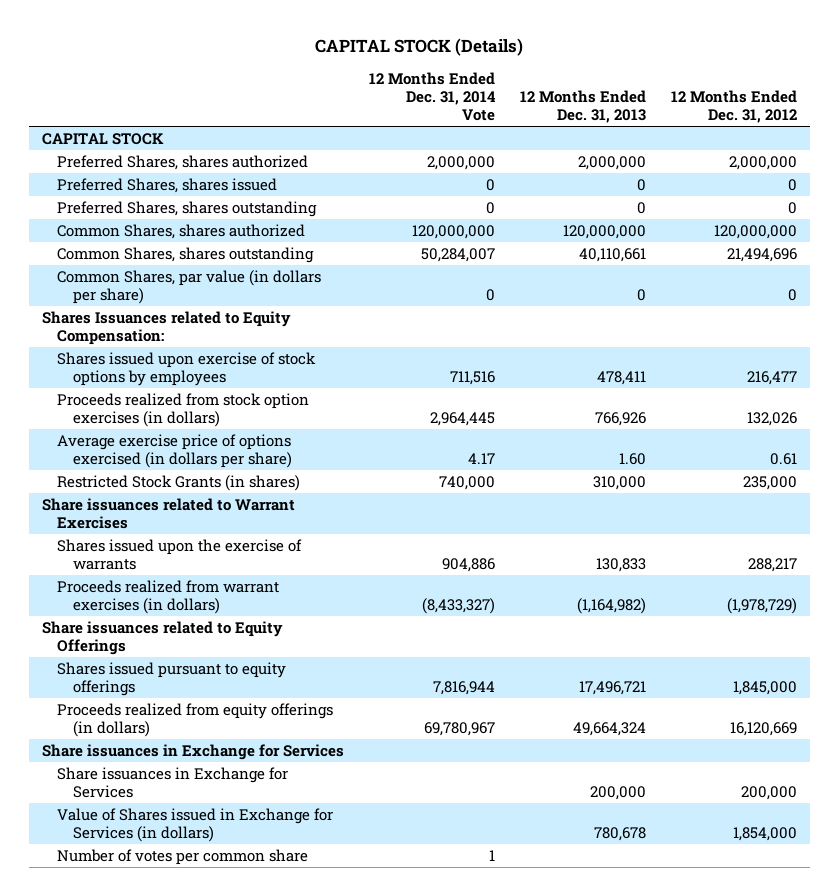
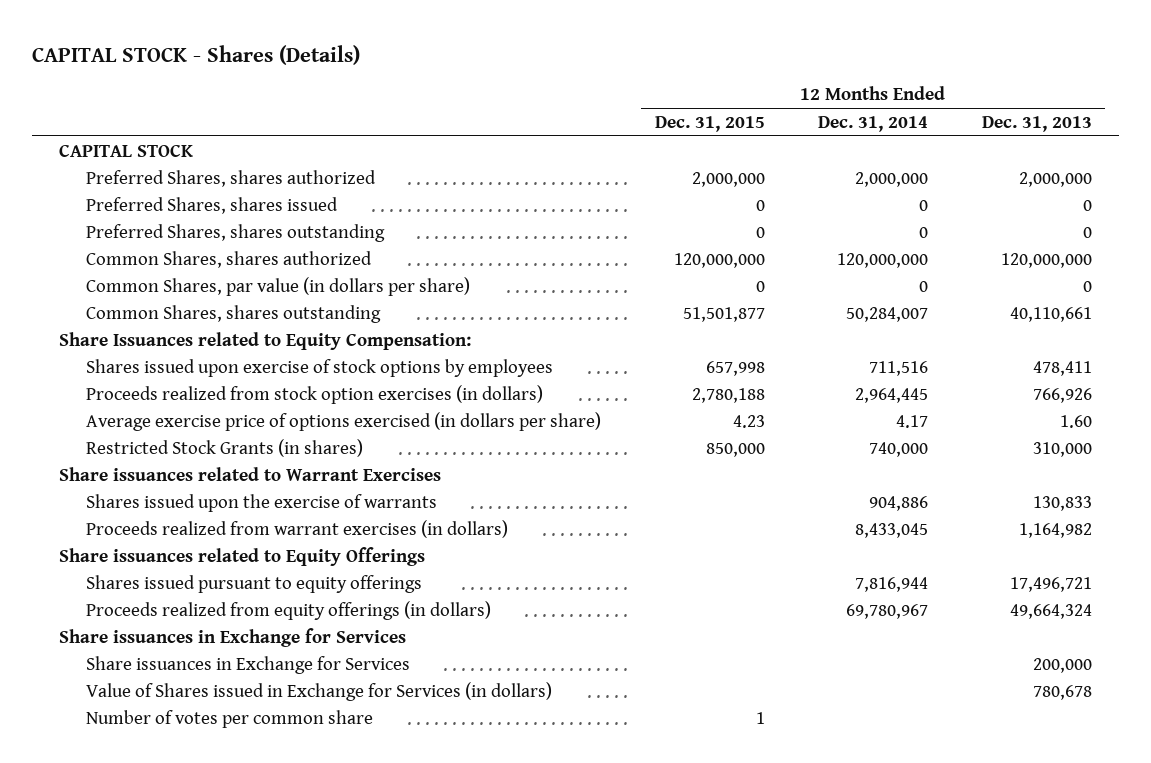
- CAPITAL STOCK (Details)
+ CAPITAL STOCK - Shares (Details)
- | 12 Months Ended Dec. 31, 2014 Vote | 12 Months Ended Dec. 31, 2013 | 12 Months Ended Dec. 31, 2012
+ | 12 Months Ended Dec. 31, 2015 | 12 Months Ended Dec. 31, 2014 | 12 Months Ended Dec. 31, 2013
- Shares Issuances related to Equity Compensation:
moved down: Common Shares, shares outstanding | 51,501,877 | 50,284,007 | 40,110,661
+ Share Issuances related to Equity Compensation:
- Proceeds realized from warrant exercises (in dollars) | (8,433,327) | (1,164,982) | (1,978,729)
+ Proceeds realized from warrant exercises (in dollars) | | 8,433,045 | 1,164,982

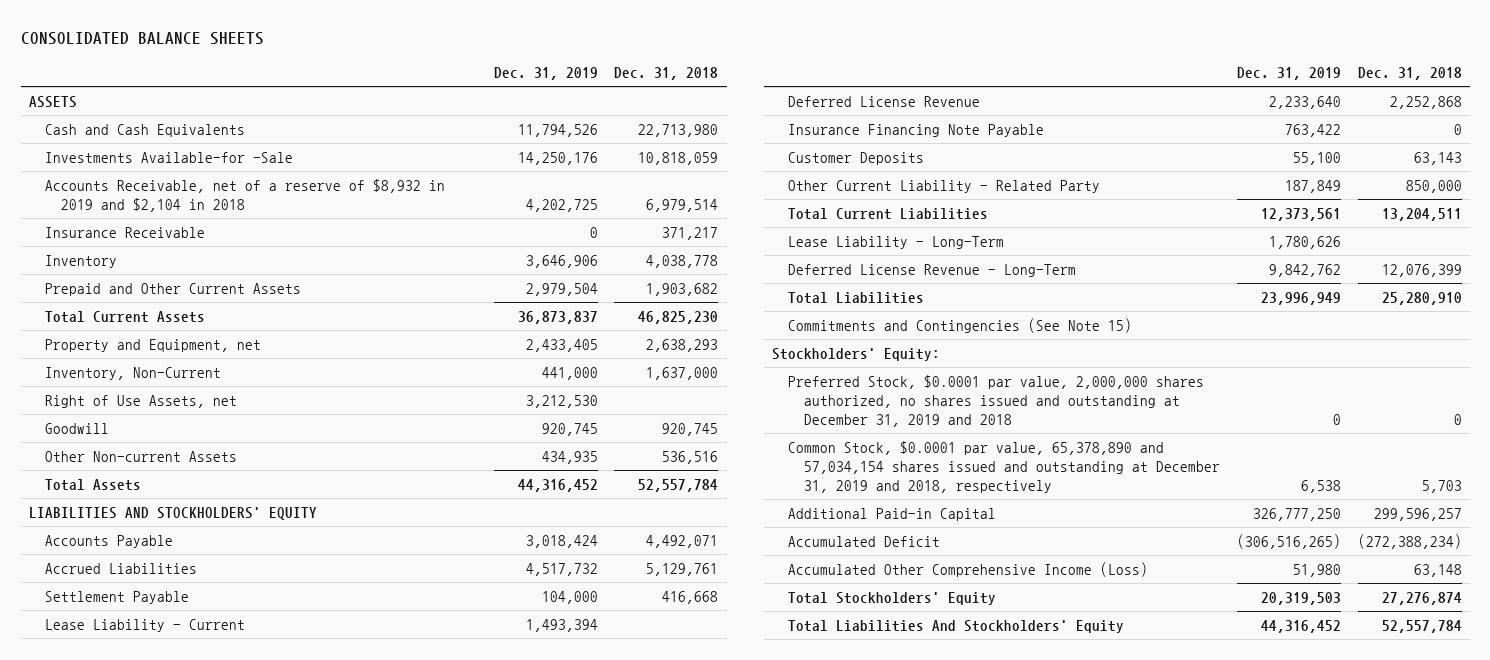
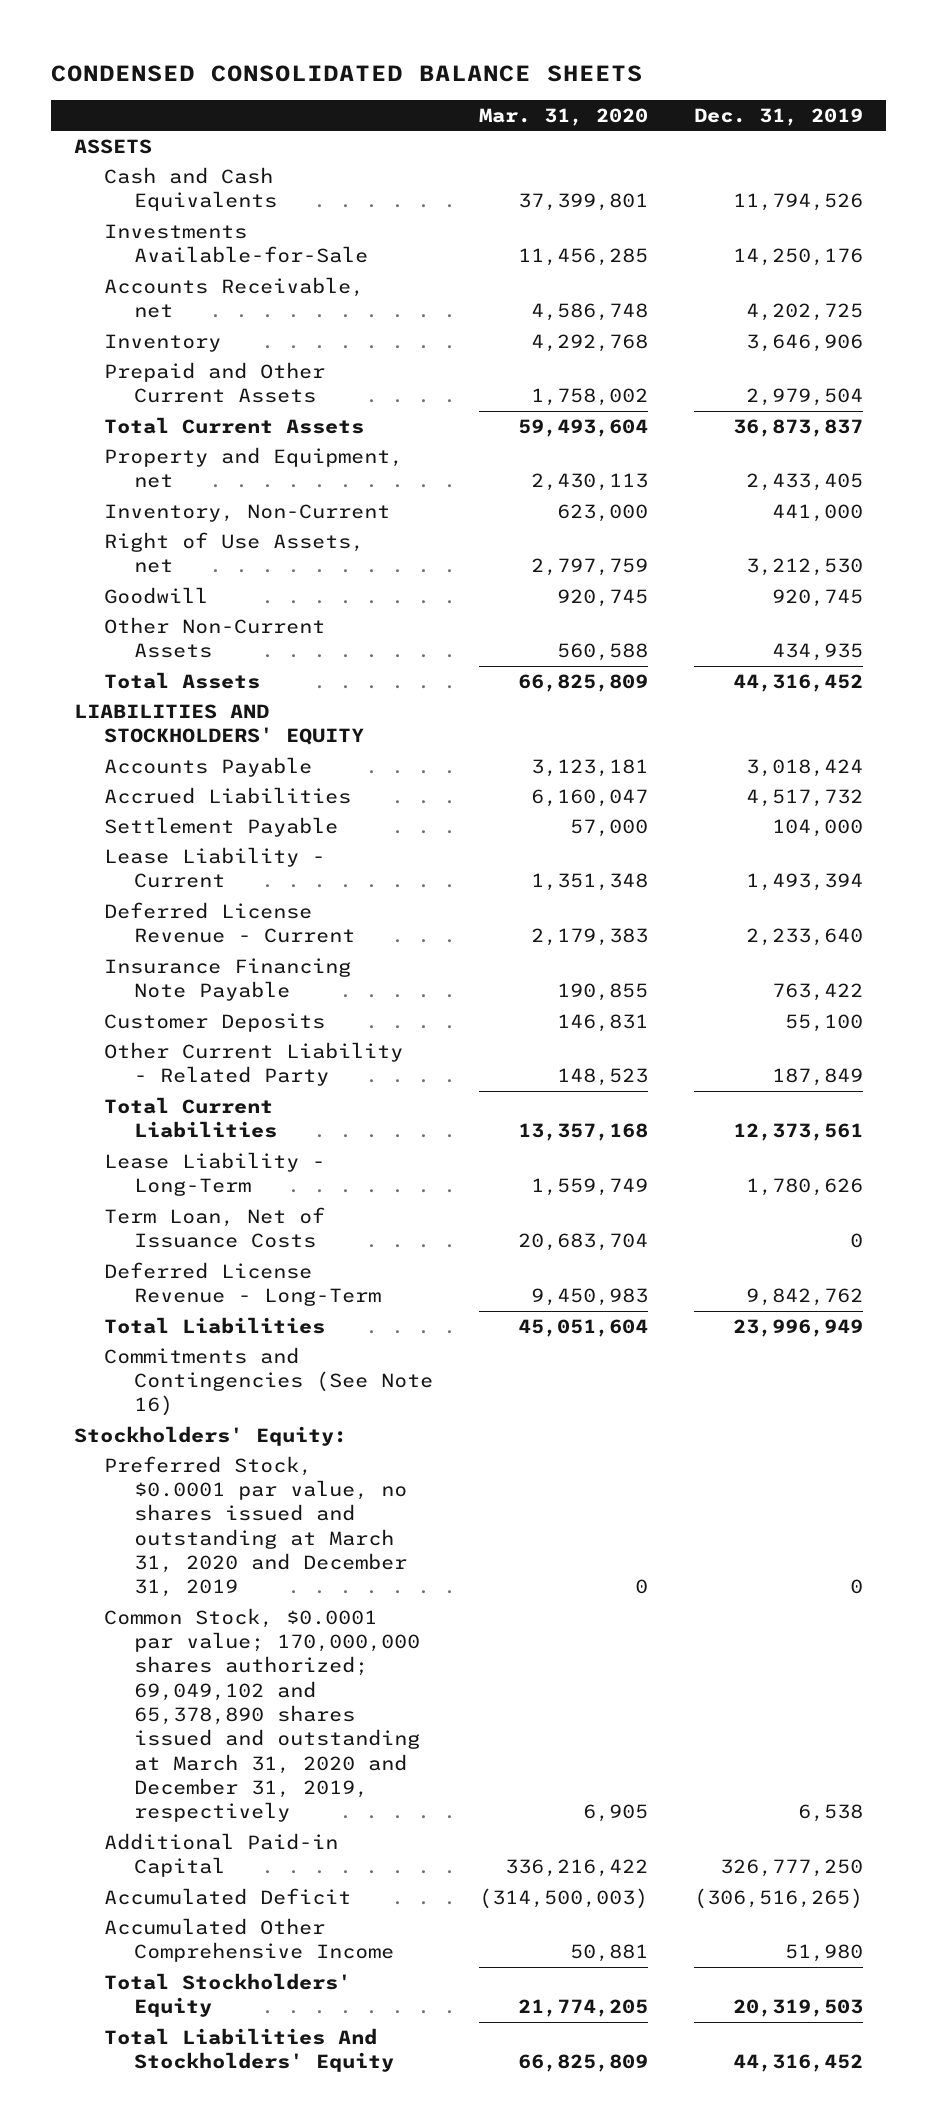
- CONSOLIDATED BALANCE SHEETS
+ CONDENSED CONSOLIDATED BALANCE SHEETS
- | Dec. 31, 2019 | Dec. 31, 2018
+ | Mar. 31, 2020 | Dec. 31, 2019
- Investments Available-for -Sale | 14,250,176 | 10,818,059
- Accounts Receivable, net of a reserve of $8,932 in 2019 and $2,104 in 2018 | 4,202,725 | 6,979,514
- Insurance Receivable | 0 | 371,217
+ Investments Available-for-Sale | 11,456,285 | 14,250,176
+ Accounts Receivable, net | 4,586,748 | 4,202,725
- Other Non-current Assets | 434,935 | 536,516
+ Other Non-Current Assets | 560,588 | 434,935
- Deferred License Revenue | 2,233,640 | 2,252,868
+ Deferred License Revenue - Current | 2,179,383 | 2,233,640
+ Term Loan, Net of Issuance Costs | 20,683,704 | 0
- Commitments and Contingencies (See Note 15)
+ Commitments and Contingencies (See Note 16)
- Preferred Stock, $0.0001 par value, 2,000,000 shares authorized, no shares issued and outstanding at December 31, 2019 and 2018 | 0 | 0
- Common Stock, $0.0001 par value, 65,378,890 and 57,034,154 shares issued and outstanding at December 31, 2019 and 2018, respectively | 6,538 | 5,703
+ Preferred Stock, $0.0001 par value, no shares issued and outstanding at March 31, 2020 and December 31, 2019 | 0 | 0
+ Common Stock, $0.0001 par value; 170,000,000 shares authorized; 69,049,102 and 65,378,890 shares issued and outstanding at March 31, 2020 and December 31, 2019, respectively | 6,905 | 6,538
- Accumulated Other Comprehensive Income (Loss) | 51,980 | 63,148
+ Accumulated Other Comprehensive Income | 50,881 | 51,980

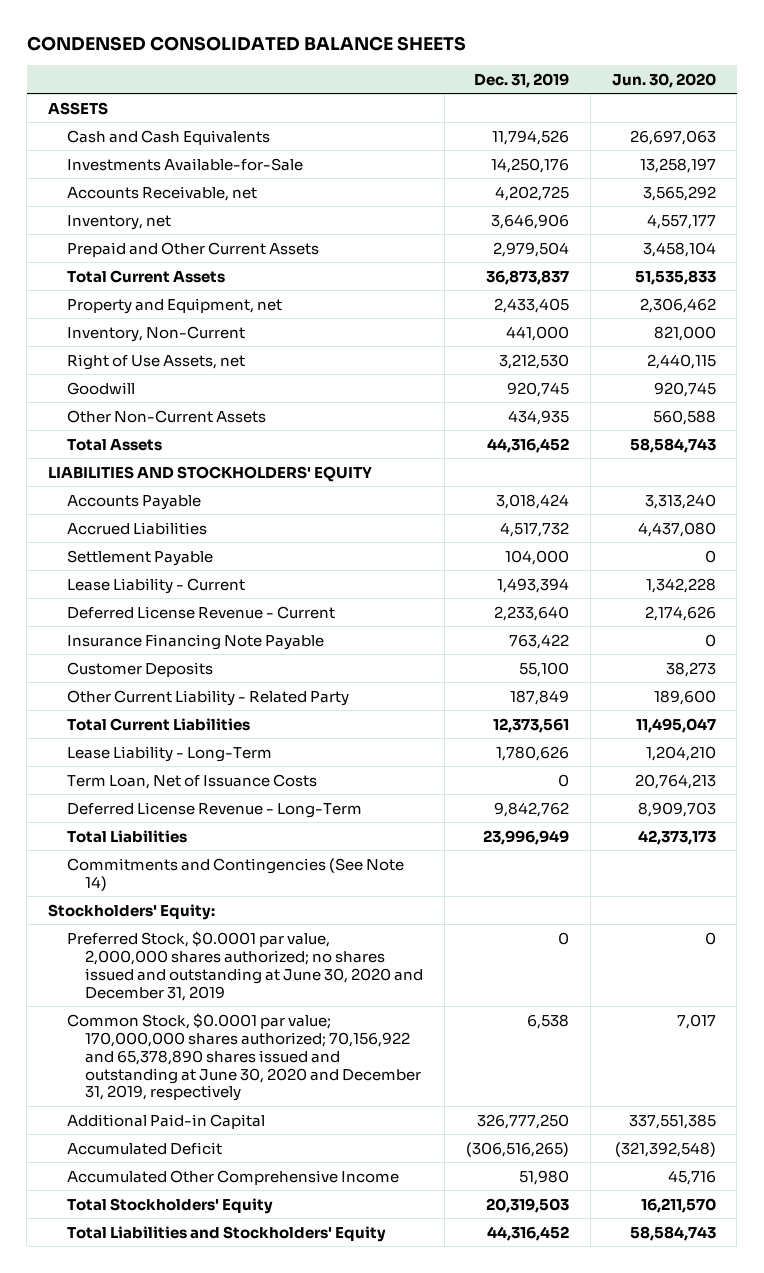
- | Mar. 31, 2020 | Dec. 31, 2019
+ | Dec. 31, 2019 | Jun. 30, 2020
- Inventory | 4,292,768 | 3,646,906
+ Inventory, net | 3,646,906 | 4,557,177
- Commitments and Contingencies (See Note 16)
+ Commitments and Contingencies (See Note 14)
- Preferred Stock, $0.0001 par value, no shares issued and outstanding at March 31, 2020 and December 31, 2019 | 0 | 0
- Common Stock, $0.0001 par value; 170,000,000 shares authorized; 69,049,102 and 65,378,890 shares issued and outstanding at March 31, 2020 and December 31, 2019, respectively | 6,905 | 6,538
+ Preferred Stock, $0.0001 par value, 2,000,000 shares authorized; no shares issued and outstanding at June 30, 2020 and December 31, 2019 | 0 | 0
+ Common Stock, $0.0001 par value; 170,000,000 shares authorized; 70,156,922 and 65,378,890 shares issued and outstanding at June 30, 2020 and December 31, 2019, respectively | 6,538 | 7,017
- Total Liabilities And Stockholders' Equity | 66,825,809 | 44,316,452
+ Total Liabilities and Stockholders' Equity | 44,316,452 | 58,584,743

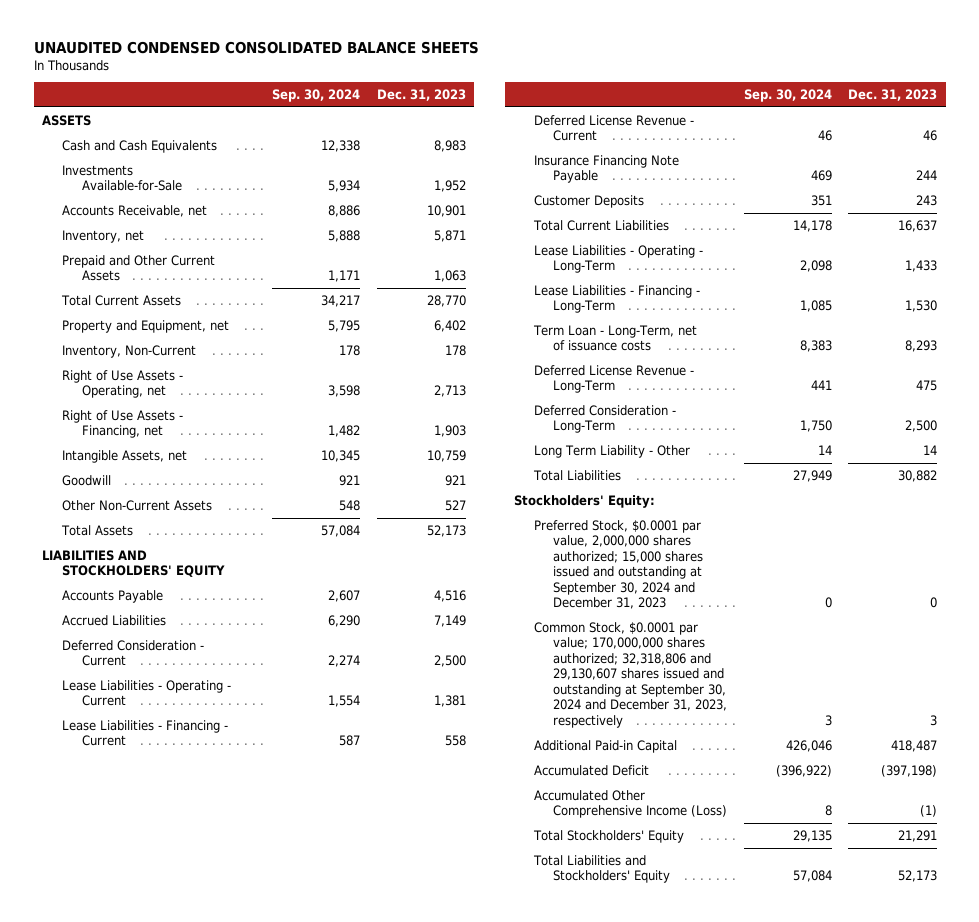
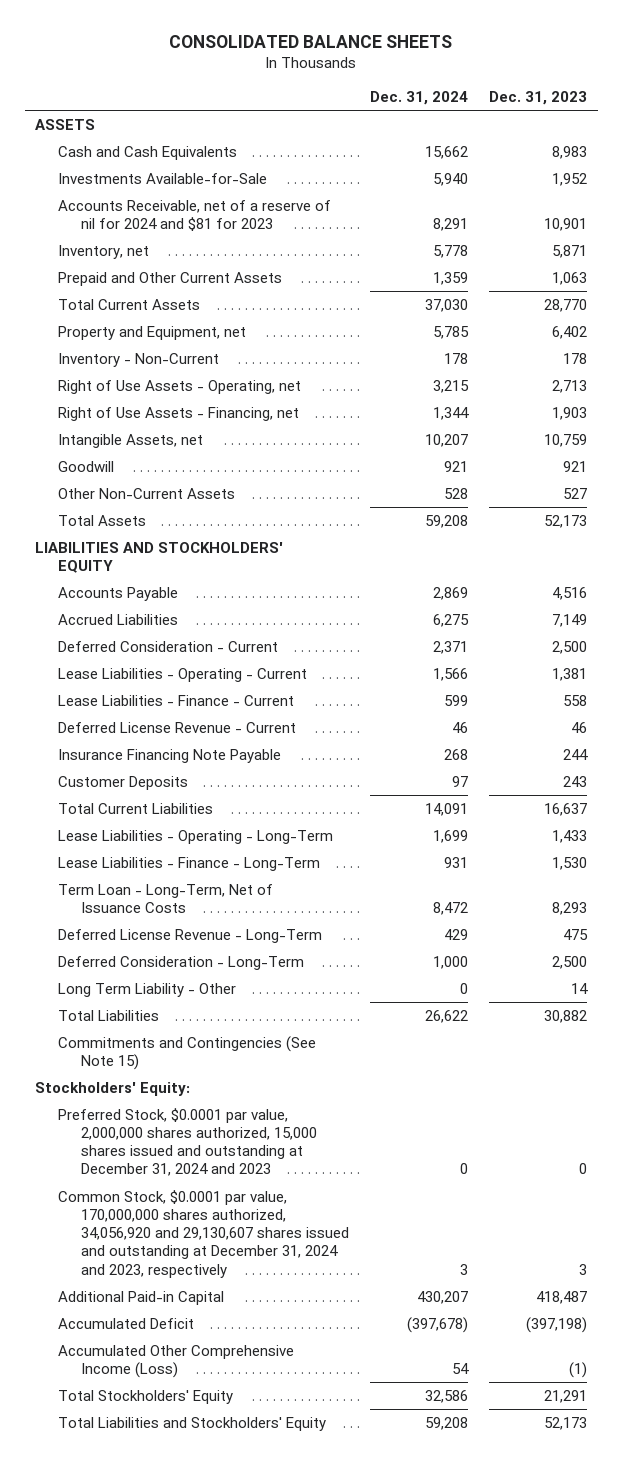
- UNAUDITED CONDENSED CONSOLIDATED BALANCE SHEETS
+ CONSOLIDATED BALANCE SHEETS
- | Sep. 30, 2024 | Dec. 31, 2023
+ | Dec. 31, 2024 | Dec. 31, 2023
- Accounts Receivable, net | 8,886 | 10,901
+ Accounts Receivable, net of a reserve of nil for 2024 and $81 for 2023 | 8,291 | 10,901
- Inventory, Non-Current | 178 | 178
+ Inventory - Non-Current | 178 | 178
- Lease Liabilities - Financing - Current | 587 | 558
+ Lease Liabilities - Finance - Current | 599 | 558
- Lease Liabilities - Financing - Long-Term | 1,085 | 1,530
- Term Loan - Long-Term, net of issuance costs | 8,383 | 8,293
+ Lease Liabilities - Finance - Long-Term | 931 | 1,530
+ Term Loan - Long-Term, Net of Issuance Costs | 8,472 | 8,293
+ Commitments and Contingencies (See Note 15)
- Preferred Stock, $0.0001 par value, 2,000,000 shares authorized; 15,000 shares issued and outstanding at September 30, 2024 and December 31, 2023 | 0 | 0
- Common Stock, $0.0001 par value; 170,000,000 shares authorized; 32,318,806 and 29,130,607 shares issued and outstanding at September 30, 2024 and December 31, 2023, respectively | 3 | 3
+ Preferred Stock, $0.0001 par value, 2,000,000 shares authorized, 15,000 shares issued and outstanding at December 31, 2024 and 2023 | 0 | 0
+ Common Stock, $0.0001 par value, 170,000,000 shares authorized, 34,056,920 and 29,130,607 shares issued and outstanding at December 31, 2024 and 2023, respectively | 3 | 3

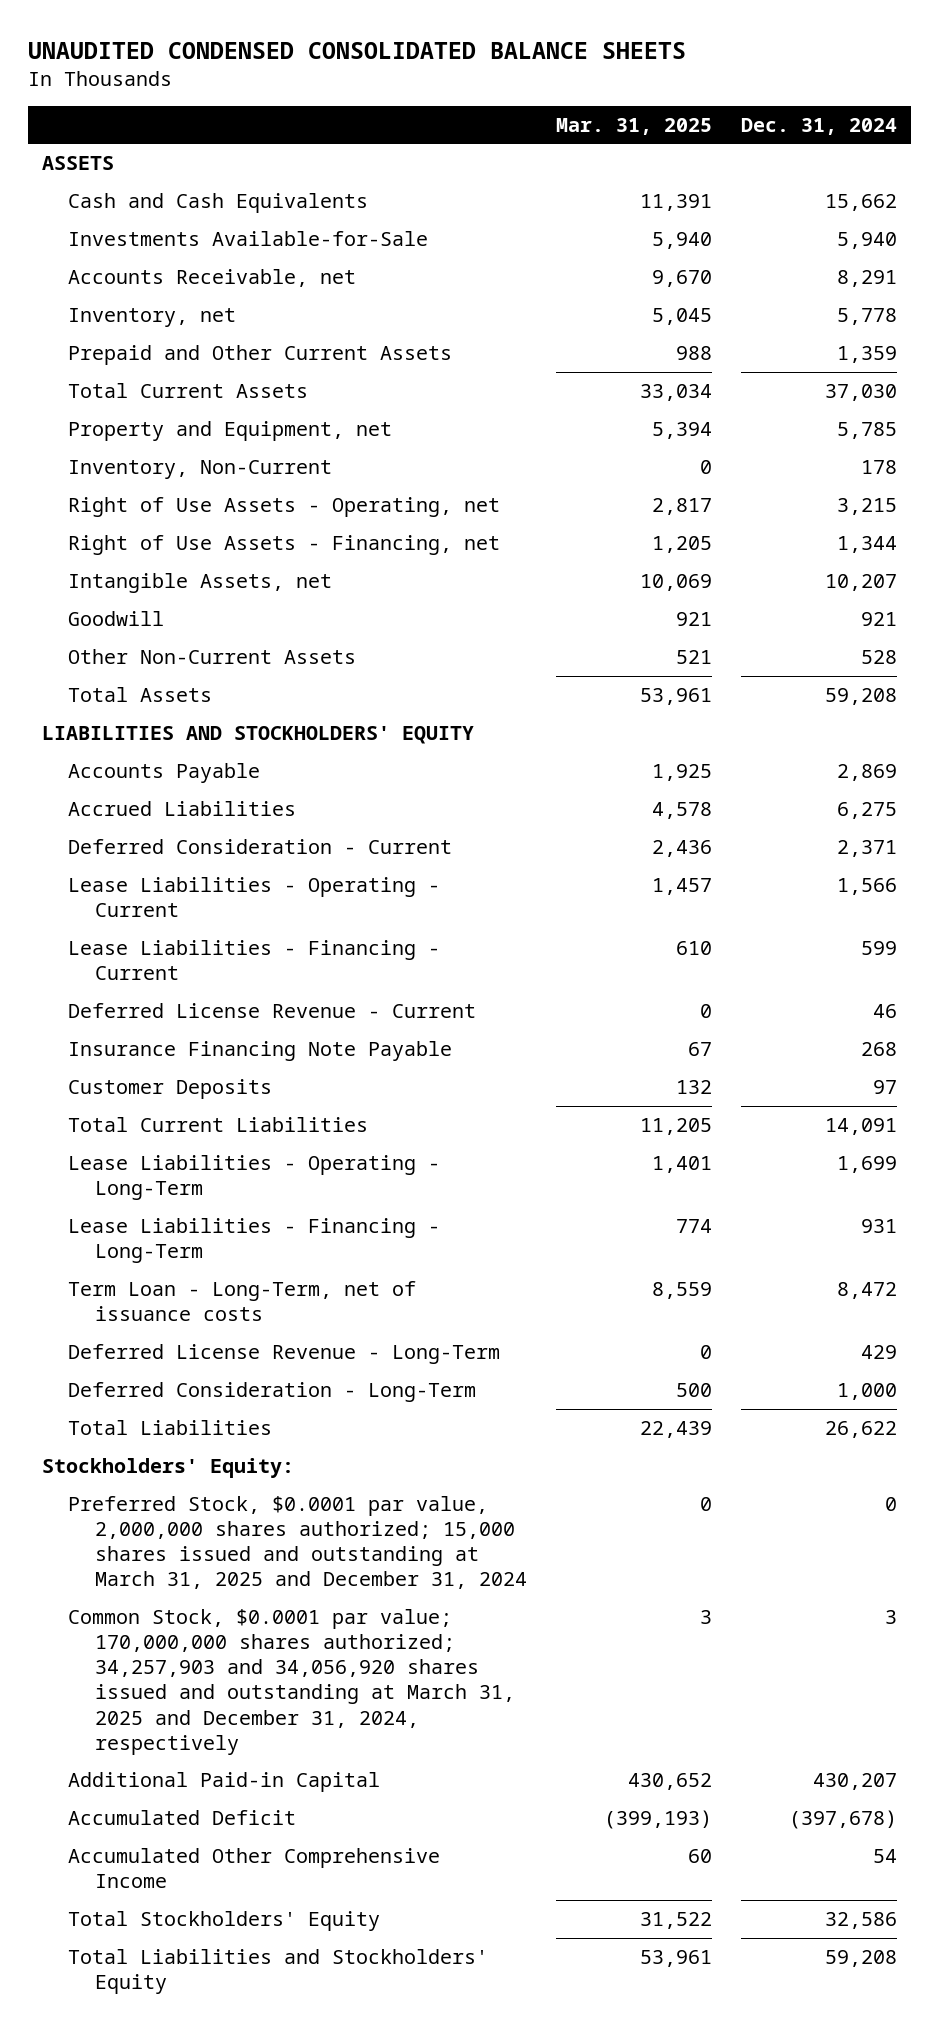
- CONSOLIDATED BALANCE SHEETS
+ UNAUDITED CONDENSED CONSOLIDATED BALANCE SHEETS
- | Dec. 31, 2024 | Dec. 31, 2023
+ | Mar. 31, 2025 | Dec. 31, 2024
- Accounts Receivable, net of a reserve of nil for 2024 and $81 for 2023 | 8,291 | 10,901
+ Accounts Receivable, net | 9,670 | 8,291
- Inventory - Non-Current | 178 | 178
+ Inventory, Non-Current | 0 | 178
- Lease Liabilities - Finance - Current | 599 | 558
+ Lease Liabilities - Financing - Current | 610 | 599
- Lease Liabilities - Finance - Long-Term | 931 | 1,530
- Term Loan - Long-Term, Net of Issuance Costs | 8,472 | 8,293
+ Lease Liabilities - Financing - Long-Term | 774 | 931
+ Term Loan - Long-Term, net of issuance costs | 8,559 | 8,472
- Long Term Liability - Other | 0 | 14
- Commitments and Contingencies (See Note 15)
- Preferred Stock, $0.0001 par value, 2,000,000 shares authorized, 15,000 shares issued and outstanding at December 31, 2024 and 2023 | 0 | 0
- Common Stock, $0.0001 par value, 170,000,000 shares authorized, 34,056,920 and 29,130,607 shares issued and outstanding at December 31, 2024 and 2023, respectively | 3 | 3
+ Preferred Stock, $0.0001 par value, 2,000,000 shares authorized; 15,000 shares issued and outstanding at March 31, 2025 and December 31, 2024 | 0 | 0
+ Common Stock, $0.0001 par value; 170,000,000 shares authorized; 34,257,903 and 34,056,920 shares issued and outstanding at March 31, 2025 and December 31, 2024, respectively | 3 | 3
- Accumulated Other Comprehensive Income (Loss) | 54 | (1)
+ Accumulated Other Comprehensive Income | 60 | 54

